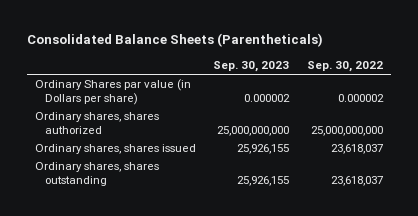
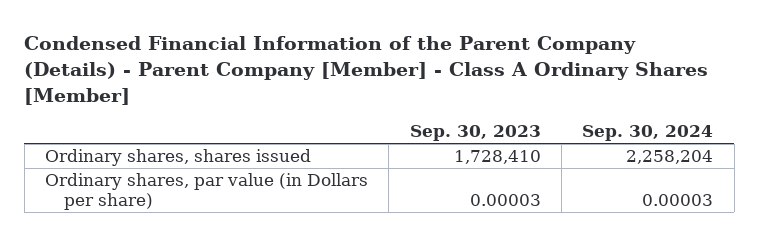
- Consolidated Balance Sheets (Parentheticals)
+ Condensed Financial Information of the Parent Company (Details) - Parent Company [Member] - Class A Ordinary Shares [Member]
- | Sep. 30, 2023 | Sep. 30, 2022
+ | Sep. 30, 2023 | Sep. 30, 2024
- Ordinary Shares par value (in Dollars per share) | 0.000002 | 0.000002
- Ordinary shares, shares authorized | 25,000,000,000 | 25,000,000,000
- Ordinary shares, shares issued | 25,926,155 | 23,618,037
- Ordinary shares, shares outstanding | 25,926,155 | 23,618,037
+ Ordinary shares, shares issued | 1,728,410 | 2,258,204
+ Ordinary shares, par value (in Dollars per share) | 0.00003 | 0.00003

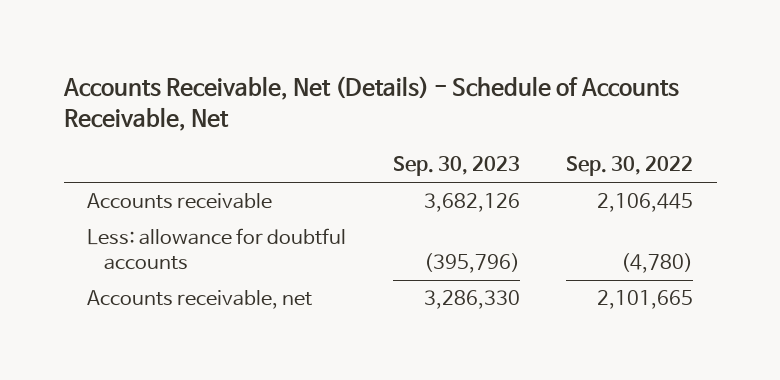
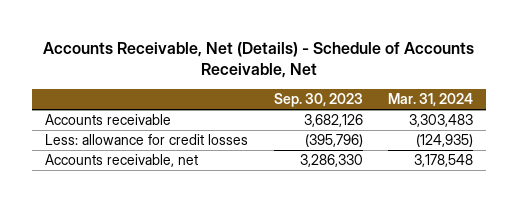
- | Sep. 30, 2023 | Sep. 30, 2022
+ | Sep. 30, 2023 | Mar. 31, 2024
- Less: allowance for doubtful accounts | (395,796) | (4,780)
+ Less: allowance for credit losses | (395,796) | (124,935)

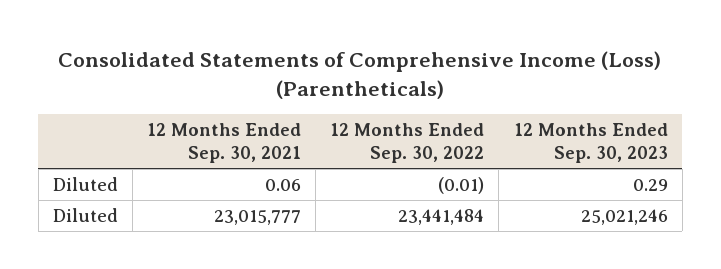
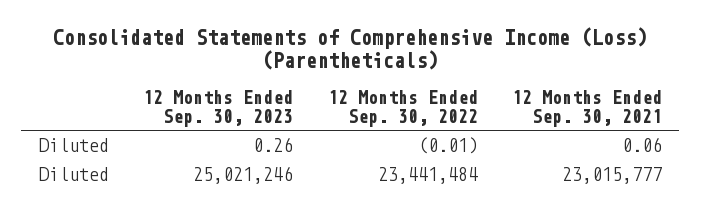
- | 12 Months Ended Sep. 30, 2021 | 12 Months Ended Sep. 30, 2022 | 12 Months Ended Sep. 30, 2023
+ | 12 Months Ended Sep. 30, 2023 | 12 Months Ended Sep. 30, 2022 | 12 Months Ended Sep. 30, 2021
- Diluted | 0.06 | (0.01) | 0.29
+ Diluted | 0.26 | (0.01) | 0.06

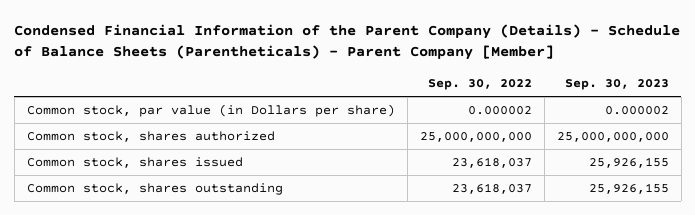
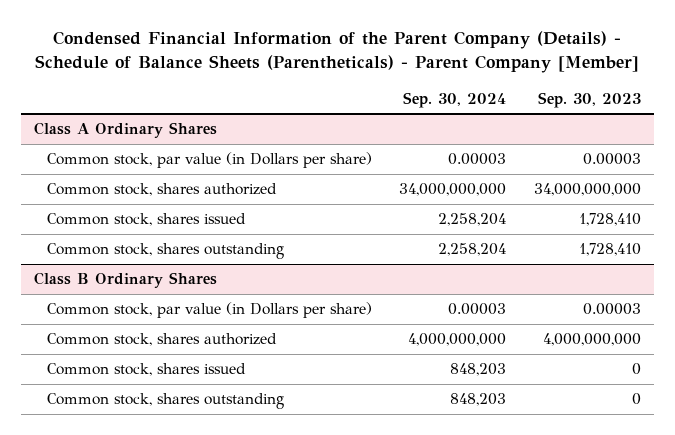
- | Sep. 30, 2022 | Sep. 30, 2023
+ | Sep. 30, 2024 | Sep. 30, 2023
- Common stock, par value (in Dollars per share) | 0.000002 | 0.000002
- Common stock, shares authorized | 25,000,000,000 | 25,000,000,000
- Common stock, shares issued | 23,618,037 | 25,926,155
- Common stock, shares outstanding | 23,618,037 | 25,926,155
+ Class A Ordinary Shares
+ Common stock, par value (in Dollars per share) | 0.00003 | 0.00003
+ Common stock, shares authorized | 34,000,000,000 | 34,000,000,000
+ Common stock, shares issued | 2,258,204 | 1,728,410
+ Common stock, shares outstanding | 2,258,204 | 1,728,410
+ Class B Ordinary Shares
+ Common stock, par value (in Dollars per share) | 0.00003 | 0.00003
+ Common stock, shares authorized | 4,000,000,000 | 4,000,000,000
+ Common stock, shares issued | 848,203 | 0
+ Common stock, shares outstanding | 848,203 | 0

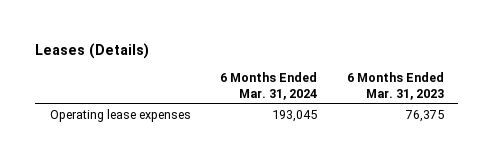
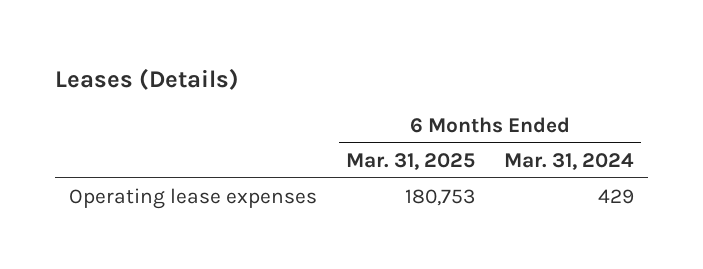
- | 6 Months Ended Mar. 31, 2024 | 6 Months Ended Mar. 31, 2023
+ | 6 Months Ended Mar. 31, 2025 | 6 Months Ended Mar. 31, 2024
- Operating lease expenses | 193,045 | 76,375
+ Operating lease expenses | 180,753 | 429

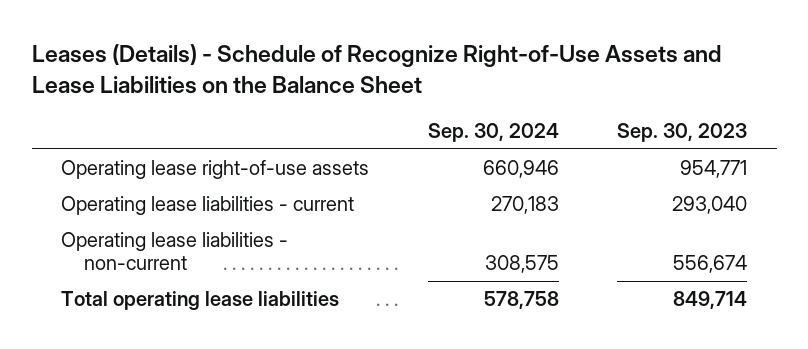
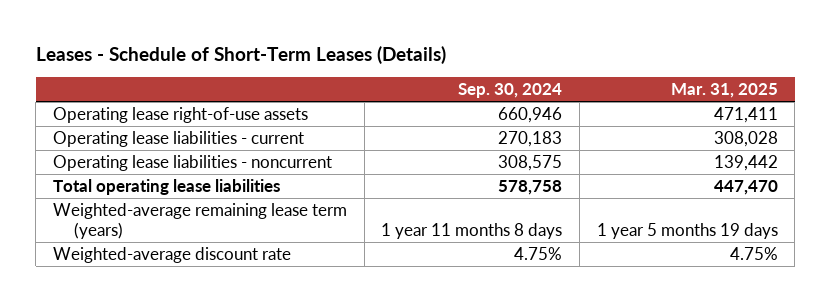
- Leases (Details) - Schedule of Recognize Right-of-Use Assets and Lease Liabilities on the Balance Sheet
+ Leases - Schedule of Short-Term Leases (Details)
- | Sep. 30, 2024 | Sep. 30, 2023
+ | Sep. 30, 2024 | Mar. 31, 2025
- Operating lease liabilities - non-current | 308,575 | 556,674
+ Operating lease liabilities - noncurrent | 308,575 | 139,442
+ Weighted-average remaining lease term (years) | 1 year 11 months 8 days | 1 year 5 months 19 days
+ Weighted-average discount rate | 4.75% | 4.75%

